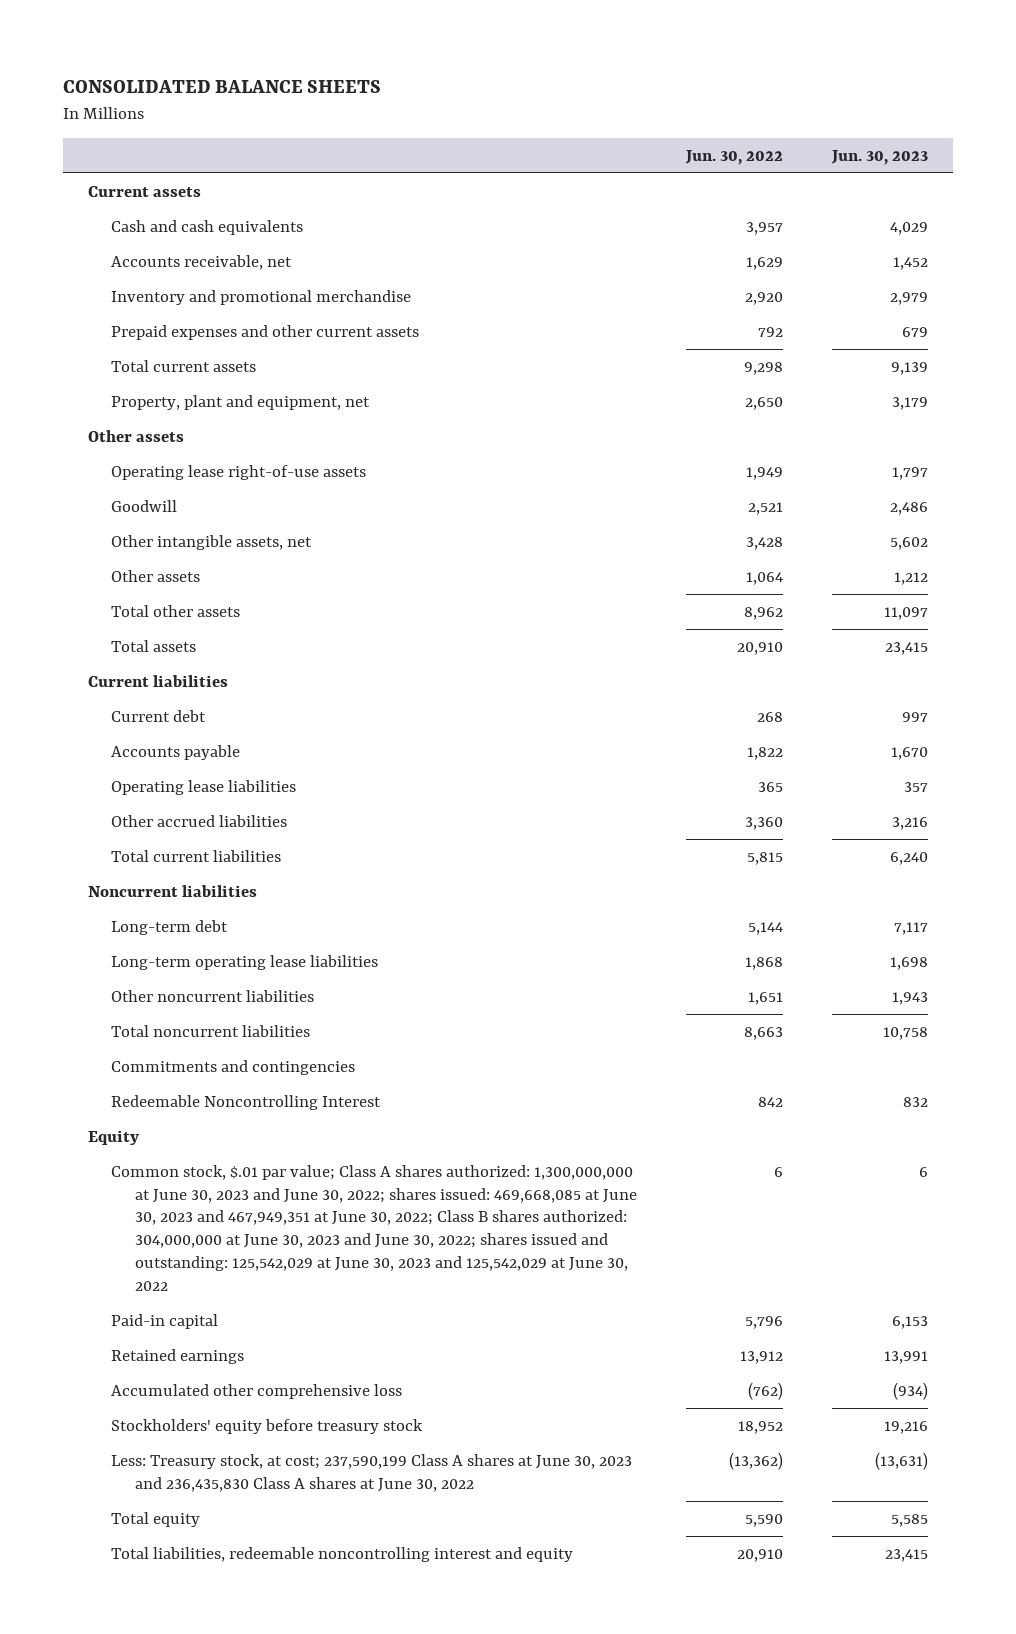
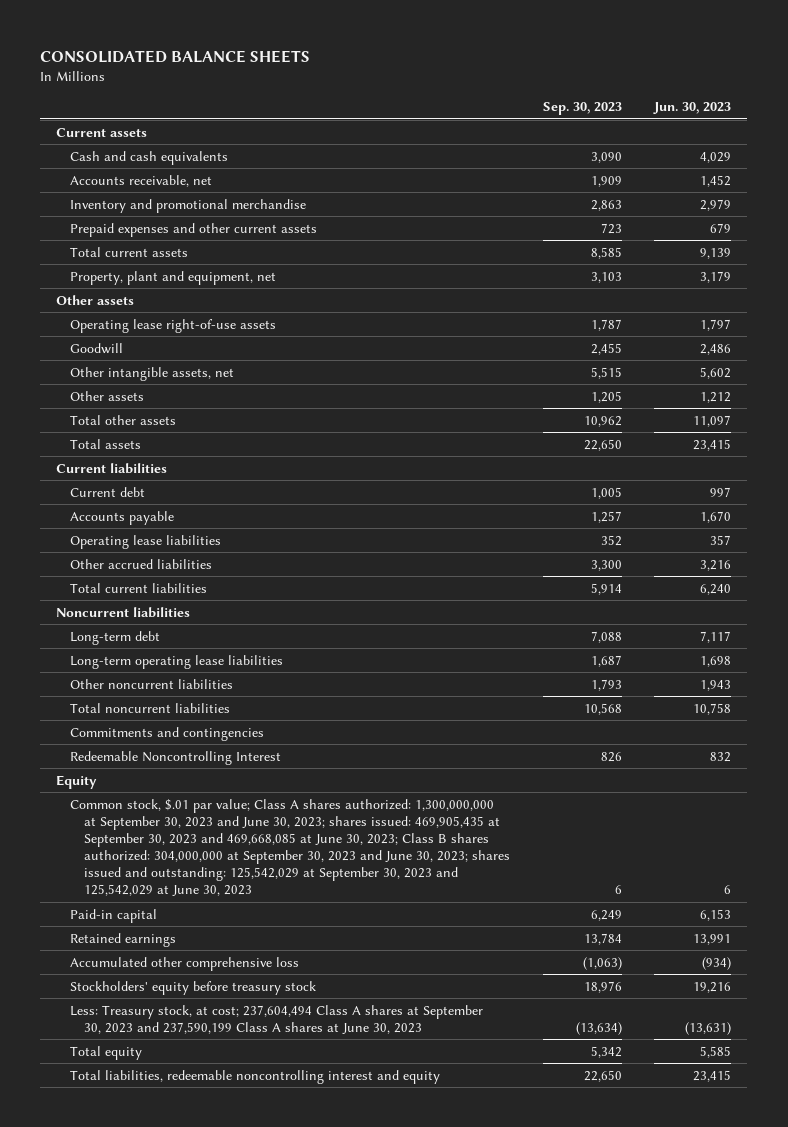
- | Jun. 30, 2022 | Jun. 30, 2023
+ | Sep. 30, 2023 | Jun. 30, 2023
- Common stock, $.01 par value; Class A shares authorized: 1,300,000,000 at June 30, 2023 and June 30, 2022; shares issued: 469,668,085 at June 30, 2023 and 467,949,351 at June 30, 2022; Class B shares authorized: 304,000,000 at June 30, 2023 and June 30, 2022; shares issued and outstanding: 125,542,029 at June 30, 2023 and 125,542,029 at June 30, 2022 | 6 | 6
+ Common stock, $.01 par value; Class A shares authorized: 1,300,000,000 at September 30, 2023 and June 30, 2023; shares issued: 469,905,435 at September 30, 2023 and 469,668,085 at June 30, 2023; Class B shares authorized: 304,000,000 at September 30, 2023 and June 30, 2023; shares issued and outstanding: 125,542,029 at September 30, 2023 and 125,542,029 at June 30, 2023 | 6 | 6
- Less: Treasury stock, at cost; 237,590,199 Class A shares at June 30, 2023 and 236,435,830 Class A shares at June 30, 2022 | (13,362) | (13,631)
+ Less: Treasury stock, at cost; 237,604,494 Class A shares at September 30, 2023 and 237,590,199 Class A shares at June 30, 2023 | (13,634) | (13,631)

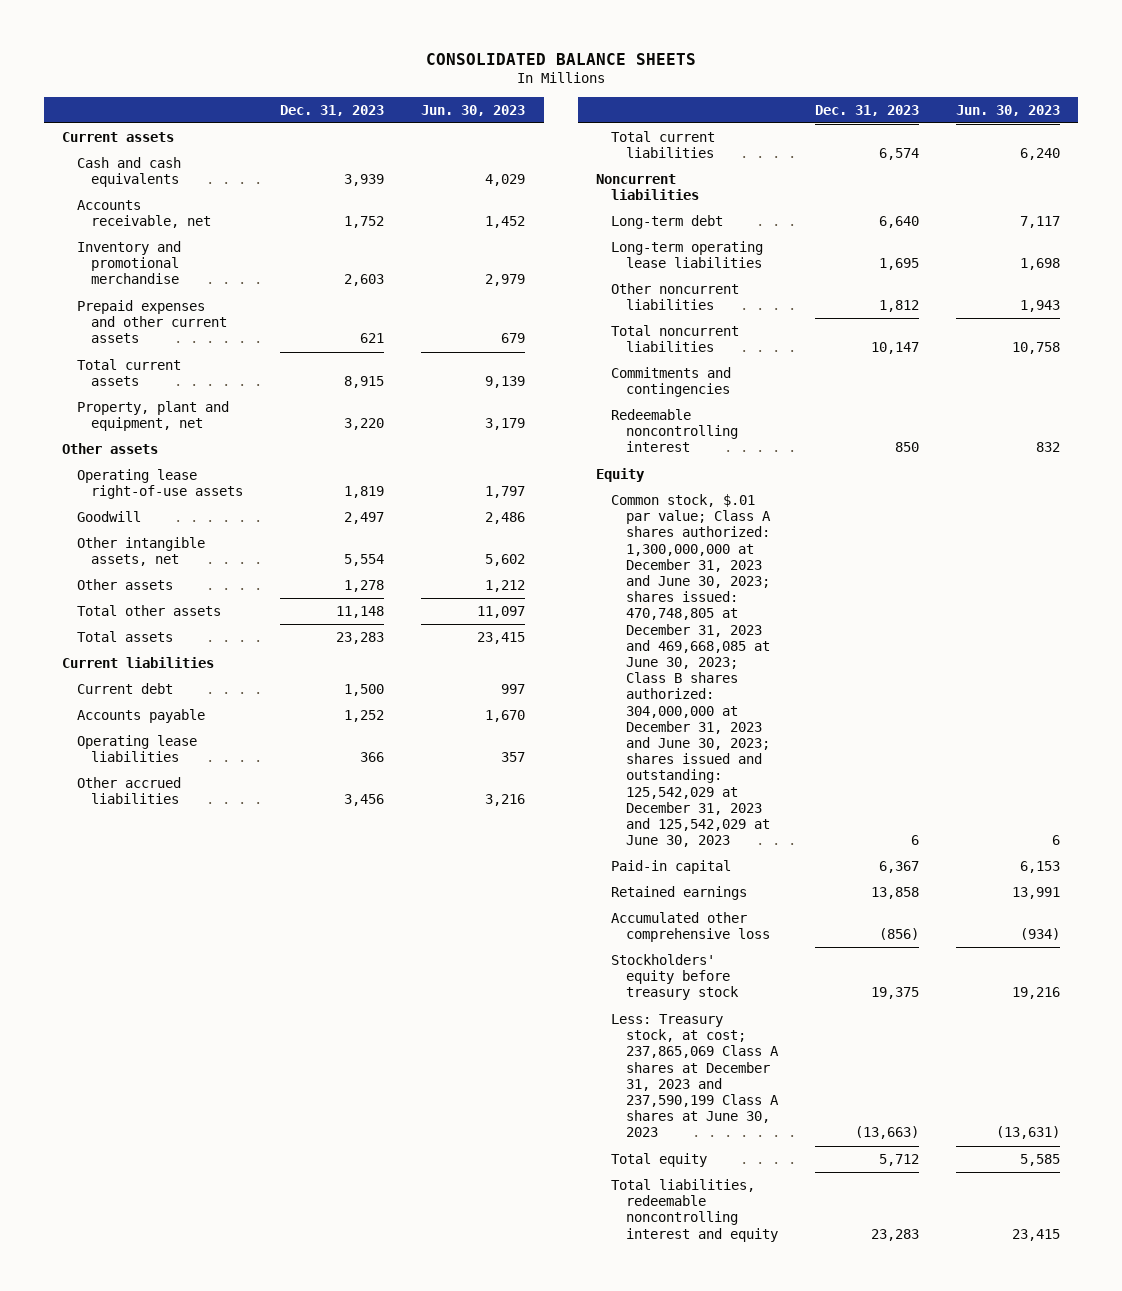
- | Sep. 30, 2023 | Jun. 30, 2023
+ | Dec. 31, 2023 | Jun. 30, 2023
- Redeemable Noncontrolling Interest | 826 | 832
+ Redeemable noncontrolling interest | 850 | 832
- Common stock, $.01 par value; Class A shares authorized: 1,300,000,000 at September 30, 2023 and June 30, 2023; shares issued: 469,905,435 at September 30, 2023 and 469,668,085 at June 30, 2023; Class B shares authorized: 304,000,000 at September 30, 2023 and June 30, 2023; shares issued and outstanding: 125,542,029 at September 30, 2023 and 125,542,029 at June 30, 2023 | 6 | 6
+ Common stock, $.01 par value; Class A shares authorized: 1,300,000,000 at December 31, 2023 and June 30, 2023; shares issued: 470,748,805 at December 31, 2023 and 469,668,085 at June 30, 2023; Class B shares authorized: 304,000,000 at December 31, 2023 and June 30, 2023; shares issued and outstanding: 125,542,029 at December 31, 2023 and 125,542,029 at June 30, 2023 | 6 | 6
- Less: Treasury stock, at cost; 237,604,494 Class A shares at September 30, 2023 and 237,590,199 Class A shares at June 30, 2023 | (13,634) | (13,631)
+ Less: Treasury stock, at cost; 237,865,069 Class A shares at December 31, 2023 and 237,590,199 Class A shares at June 30, 2023 | (13,663) | (13,631)

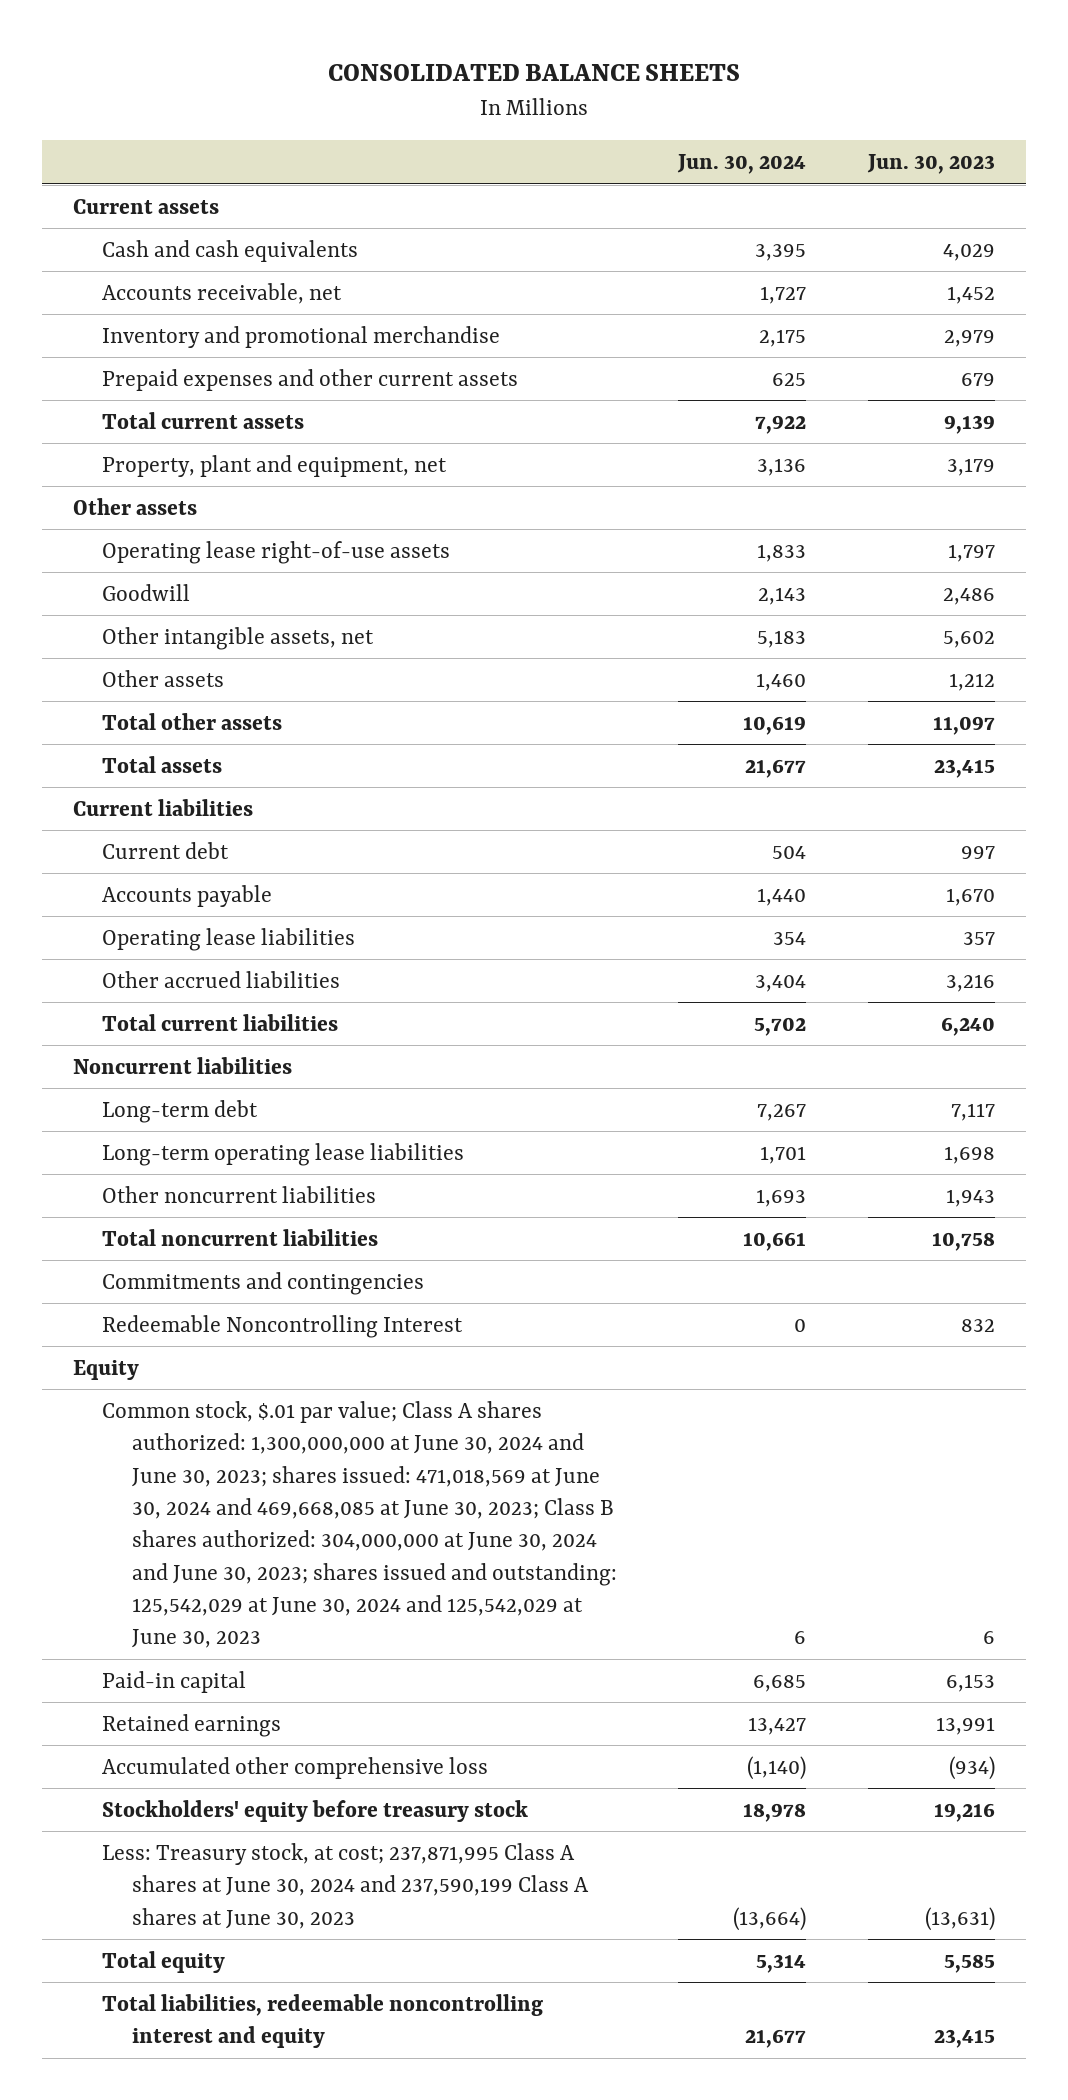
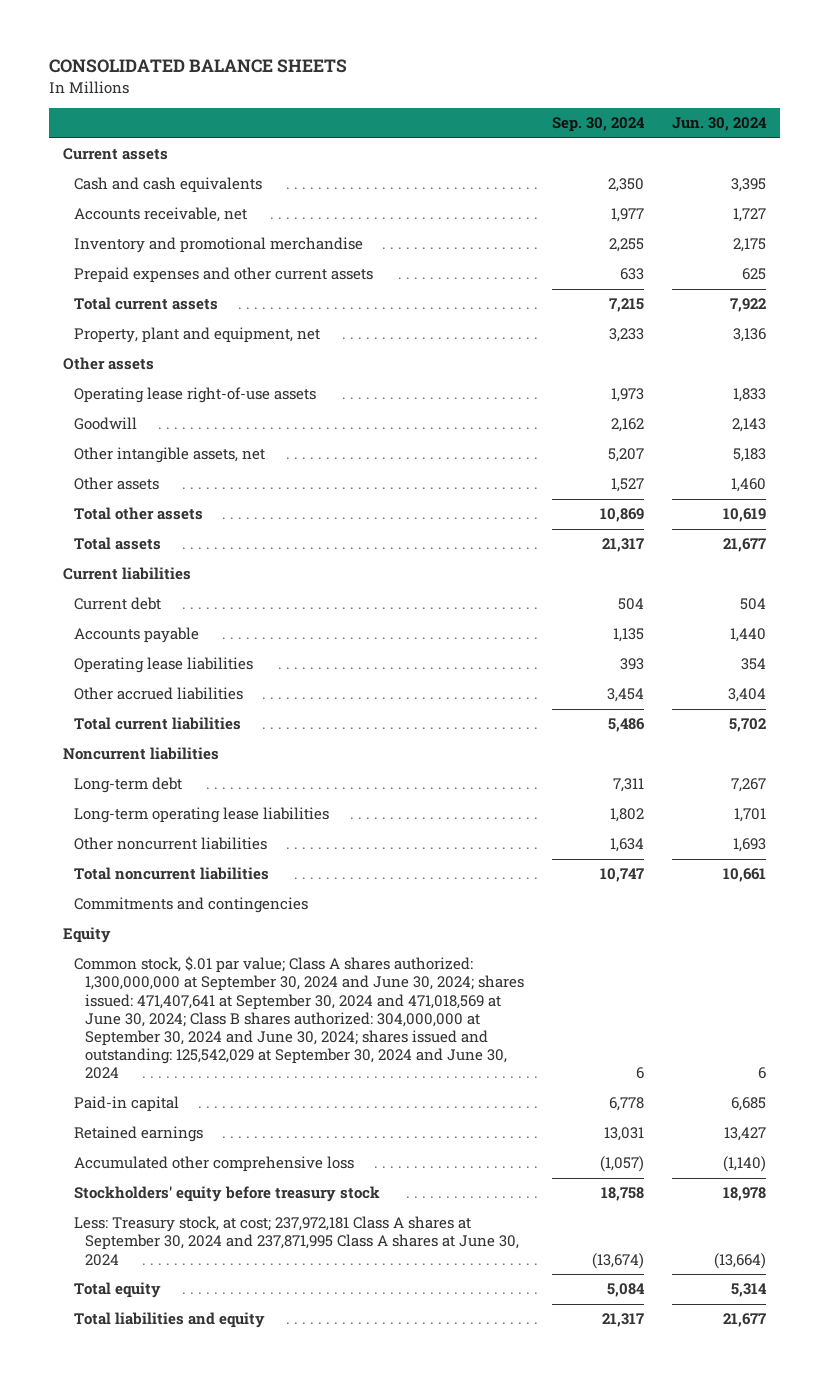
- | Jun. 30, 2024 | Jun. 30, 2023
+ | Sep. 30, 2024 | Jun. 30, 2024
- Redeemable Noncontrolling Interest | 0 | 832
- Common stock, $.01 par value; Class A shares authorized: 1,300,000,000 at June 30, 2024 and June 30, 2023; shares issued: 471,018,569 at June 30, 2024 and 469,668,085 at June 30, 2023; Class B shares authorized: 304,000,000 at June 30, 2024 and June 30, 2023; shares issued and outstanding: 125,542,029 at June 30, 2024 and 125,542,029 at June 30, 2023 | 6 | 6
+ Common stock, $.01 par value; Class A shares authorized: 1,300,000,000 at September 30, 2024 and June 30, 2024; shares issued: 471,407,641 at September 30, 2024 and 471,018,569 at June 30, 2024; Class B shares authorized: 304,000,000 at September 30, 2024 and June 30, 2024; shares issued and outstanding: 125,542,029 at September 30, 2024 and June 30, 2024 | 6 | 6
- Less: Treasury stock, at cost; 237,871,995 Class A shares at June 30, 2024 and 237,590,199 Class A shares at June 30, 2023 | (13,664) | (13,631)
+ Less: Treasury stock, at cost; 237,972,181 Class A shares at September 30, 2024 and 237,871,995 Class A shares at June 30, 2024 | (13,674) | (13,664)
- Total liabilities, redeemable noncontrolling interest and equity | 21,677 | 23,415
+ Total liabilities and equity | 21,317 | 21,677

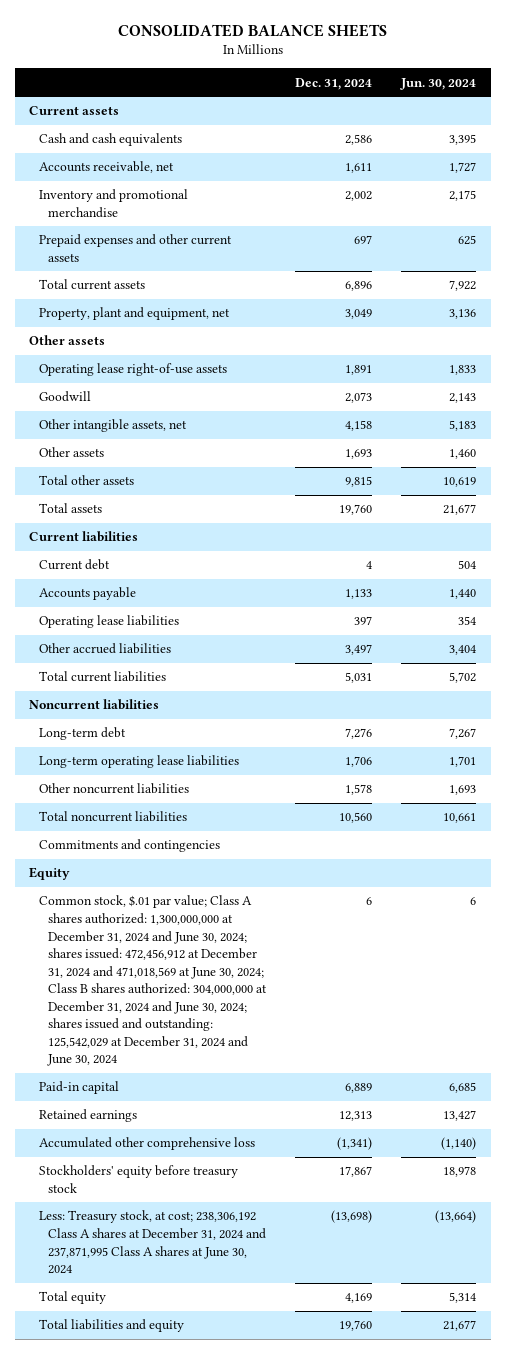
- | Sep. 30, 2024 | Jun. 30, 2024
+ | Dec. 31, 2024 | Jun. 30, 2024
- Common stock, $.01 par value; Class A shares authorized: 1,300,000,000 at September 30, 2024 and June 30, 2024; shares issued: 471,407,641 at September 30, 2024 and 471,018,569 at June 30, 2024; Class B shares authorized: 304,000,000 at September 30, 2024 and June 30, 2024; shares issued and outstanding: 125,542,029 at September 30, 2024 and June 30, 2024 | 6 | 6
+ Common stock, $.01 par value; Class A shares authorized: 1,300,000,000 at December 31, 2024 and June 30, 2024; shares issued: 472,456,912 at December 31, 2024 and 471,018,569 at June 30, 2024; Class B shares authorized: 304,000,000 at December 31, 2024 and June 30, 2024; shares issued and outstanding: 125,542,029 at December 31, 2024 and June 30, 2024 | 6 | 6
- Less: Treasury stock, at cost; 237,972,181 Class A shares at September 30, 2024 and 237,871,995 Class A shares at June 30, 2024 | (13,674) | (13,664)
+ Less: Treasury stock, at cost; 238,306,192 Class A shares at December 31, 2024 and 237,871,995 Class A shares at June 30, 2024 | (13,698) | (13,664)

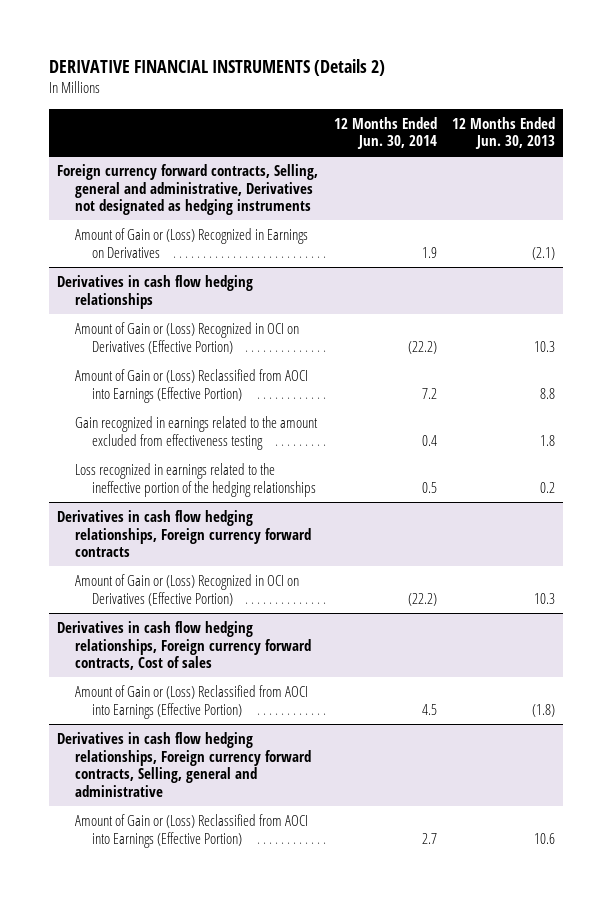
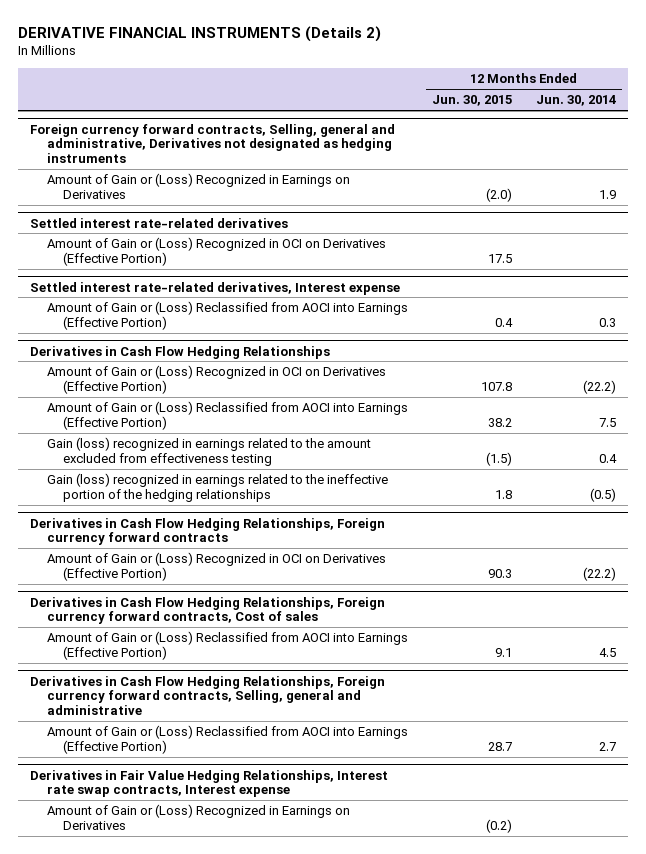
- | 12 Months Ended Jun. 30, 2014 | 12 Months Ended Jun. 30, 2013
+ | 12 Months Ended Jun. 30, 2015 | 12 Months Ended Jun. 30, 2014
- Derivatives in cash flow hedging relationships
+ Settled interest rate-related derivatives
+ Amount of Gain or (Loss) Recognized in OCI on Derivatives (Effective Portion) | 17.5 |
+ Settled interest rate-related derivatives, Interest expense
+ Amount of Gain or (Loss) Reclassified from AOCI into Earnings (Effective Portion) | 0.4 | 0.3
+ Derivatives in Cash Flow Hedging Relationships
- Amount of Gain or (Loss) Reclassified from AOCI into Earnings (Effective Portion) | 7.2 | 8.8
- Gain recognized in earnings related to the amount excluded from effectiveness testing | 0.4 | 1.8
- Loss recognized in earnings related to the ineffective portion of the hedging relationships | 0.5 | 0.2
- Derivatives in cash flow hedging relationships, Foreign currency forward contracts
+ Amount of Gain or (Loss) Reclassified from AOCI into Earnings (Effective Portion) | 38.2 | 7.5
+ Gain (loss) recognized in earnings related to the amount excluded from effectiveness testing | (1.5) | 0.4
+ Gain (loss) recognized in earnings related to the ineffective portion of the hedging relationships | 1.8 | (0.5)
+ Derivatives in Cash Flow Hedging Relationships, Foreign currency forward contracts
- Derivatives in cash flow hedging relationships, Foreign currency forward contracts, Cost of sales
+ Derivatives in Cash Flow Hedging Relationships, Foreign currency forward contracts, Cost of sales
- Derivatives in cash flow hedging relationships, Foreign currency forward contracts, Selling, general and administrative
+ Derivatives in Cash Flow Hedging Relationships, Foreign currency forward contracts, Selling, general and administrative
+ Derivatives in Fair Value Hedging Relationships, Interest rate swap contracts, Interest expense
+ Amount of Gain or (Loss) Recognized in Earnings on Derivatives | (0.2) |

